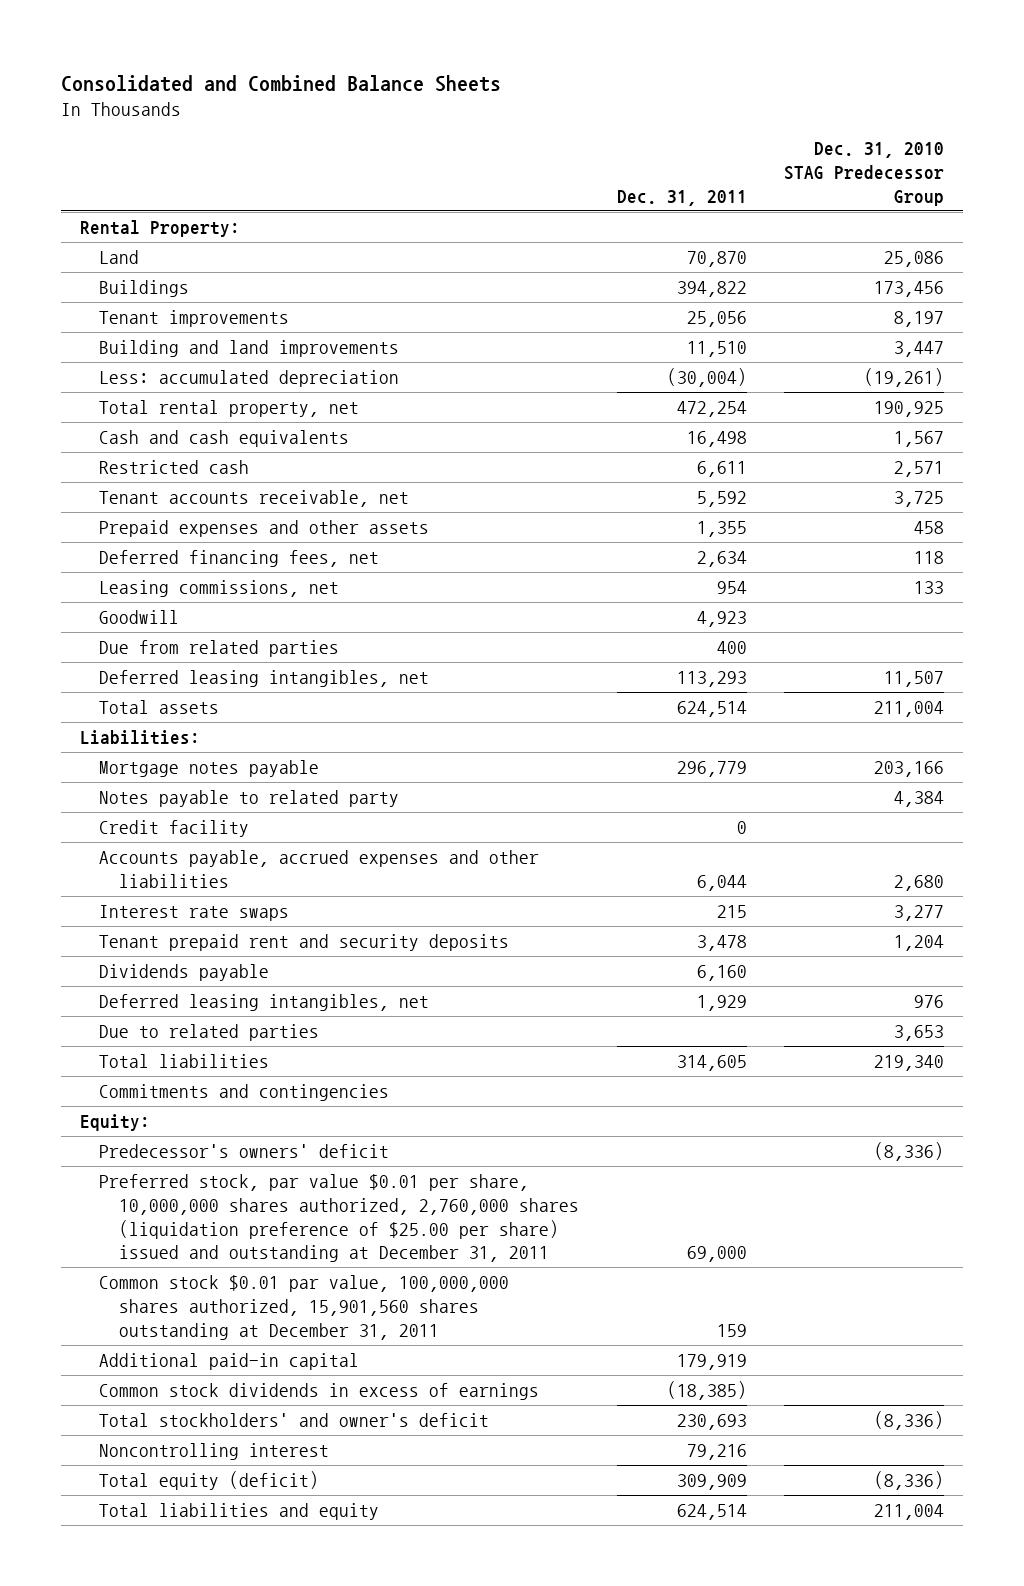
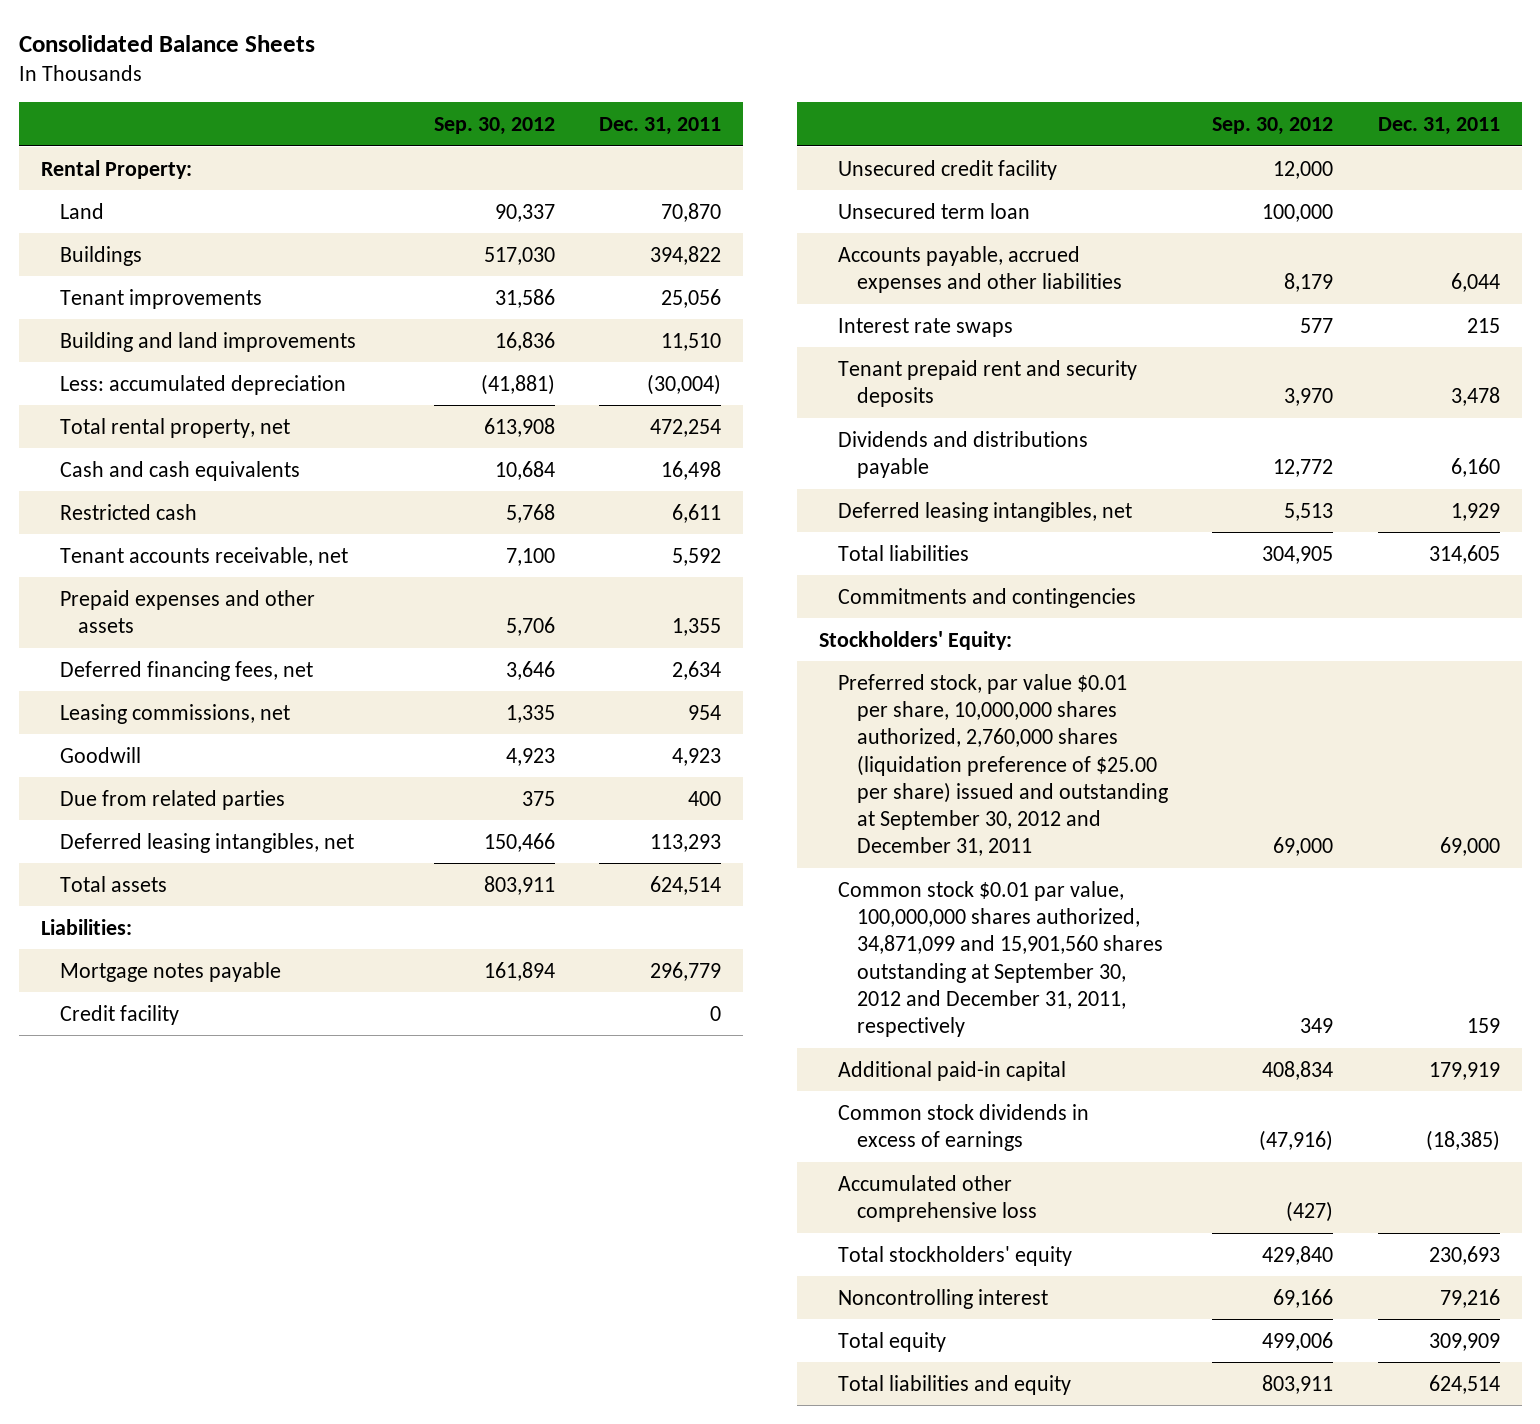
- Consolidated and Combined Balance Sheets
+ Consolidated Balance Sheets
- | Dec. 31, 2011 | Dec. 31, 2010 STAG Predecessor Group
+ | Sep. 30, 2012 | Dec. 31, 2011
- Notes payable to related party | | 4,384
+ Unsecured credit facility | 12,000 |
+ Unsecured term loan | 100,000 |
- Dividends payable | 6,160 |
+ Dividends and distributions payable | 12,772 | 6,160
- Due to related parties | | 3,653
- Equity:
- Predecessor's owners' deficit | | (8,336)
- Preferred stock, par value $0.01 per share, 10,000,000 shares authorized, 2,760,000 shares (liquidation preference of $25.00 per share) issued and outstanding at December 31, 2011 | 69,000 |
- Common stock $0.01 par value, 100,000,000 shares authorized, 15,901,560 shares outstanding at December 31, 2011 | 159 |
+ Stockholders' Equity:
+ Preferred stock, par value $0.01 per share, 10,000,000 shares authorized, 2,760,000 shares (liquidation preference of $25.00 per share) issued and outstanding at September 30, 2012 and December 31, 2011 | 69,000 | 69,000
+ Common stock $0.01 par value, 100,000,000 shares authorized, 34,871,099 and 15,901,560 shares outstanding at September 30, 2012 and December 31, 2011, respectively | 349 | 159
- Total stockholders' and owner's deficit | 230,693 | (8,336)
+ Accumulated other comprehensive loss | (427) |
+ Total stockholders' equity | 429,840 | 230,693
- Total equity (deficit) | 309,909 | (8,336)
+ Total equity | 499,006 | 309,909

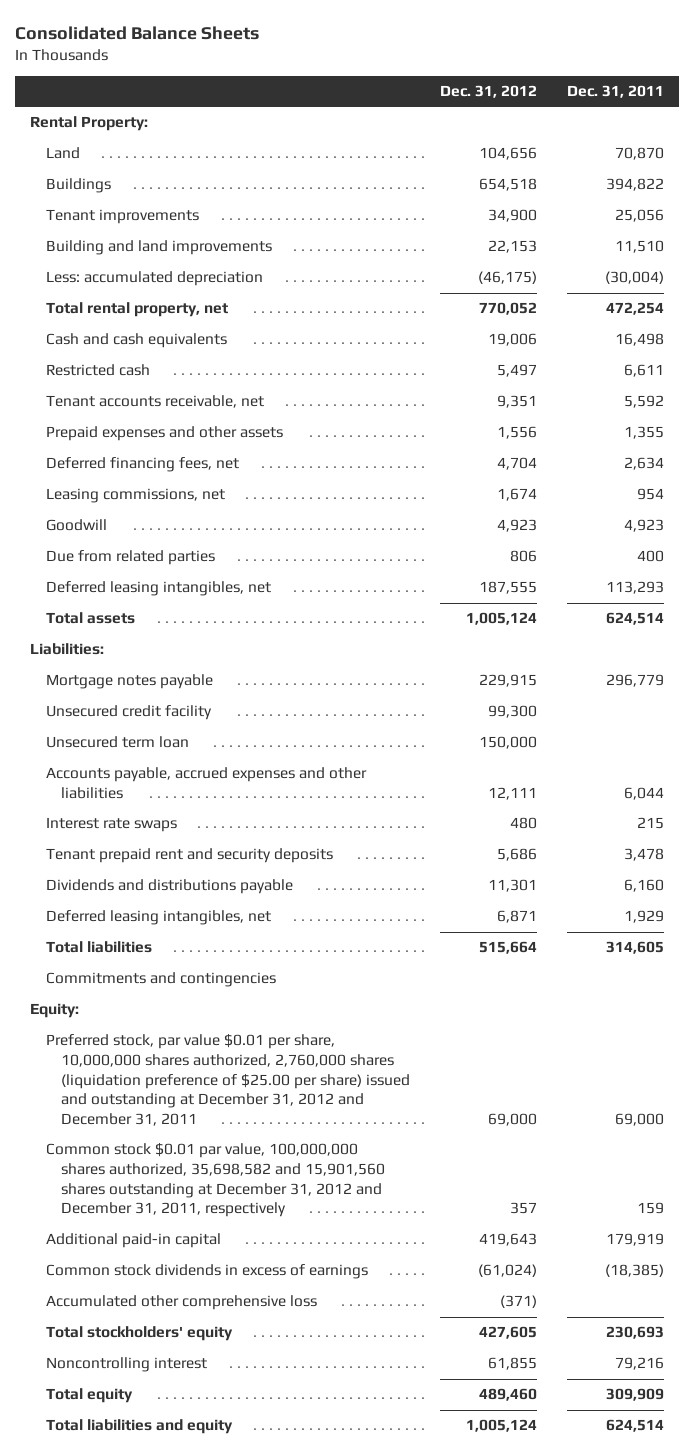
- | Sep. 30, 2012 | Dec. 31, 2011
+ | Dec. 31, 2012 | Dec. 31, 2011
- Credit facility | | 0
- Stockholders' Equity:
- Preferred stock, par value $0.01 per share, 10,000,000 shares authorized, 2,760,000 shares (liquidation preference of $25.00 per share) issued and outstanding at September 30, 2012 and December 31, 2011 | 69,000 | 69,000
- Common stock $0.01 par value, 100,000,000 shares authorized, 34,871,099 and 15,901,560 shares outstanding at September 30, 2012 and December 31, 2011, respectively | 349 | 159
+ Equity:
+ Preferred stock, par value $0.01 per share, 10,000,000 shares authorized, 2,760,000 shares (liquidation preference of $25.00 per share) issued and outstanding at December 31, 2012 and December 31, 2011 | 69,000 | 69,000
+ Common stock $0.01 par value, 100,000,000 shares authorized, 35,698,582 and 15,901,560 shares outstanding at December 31, 2012 and December 31, 2011, respectively | 357 | 159

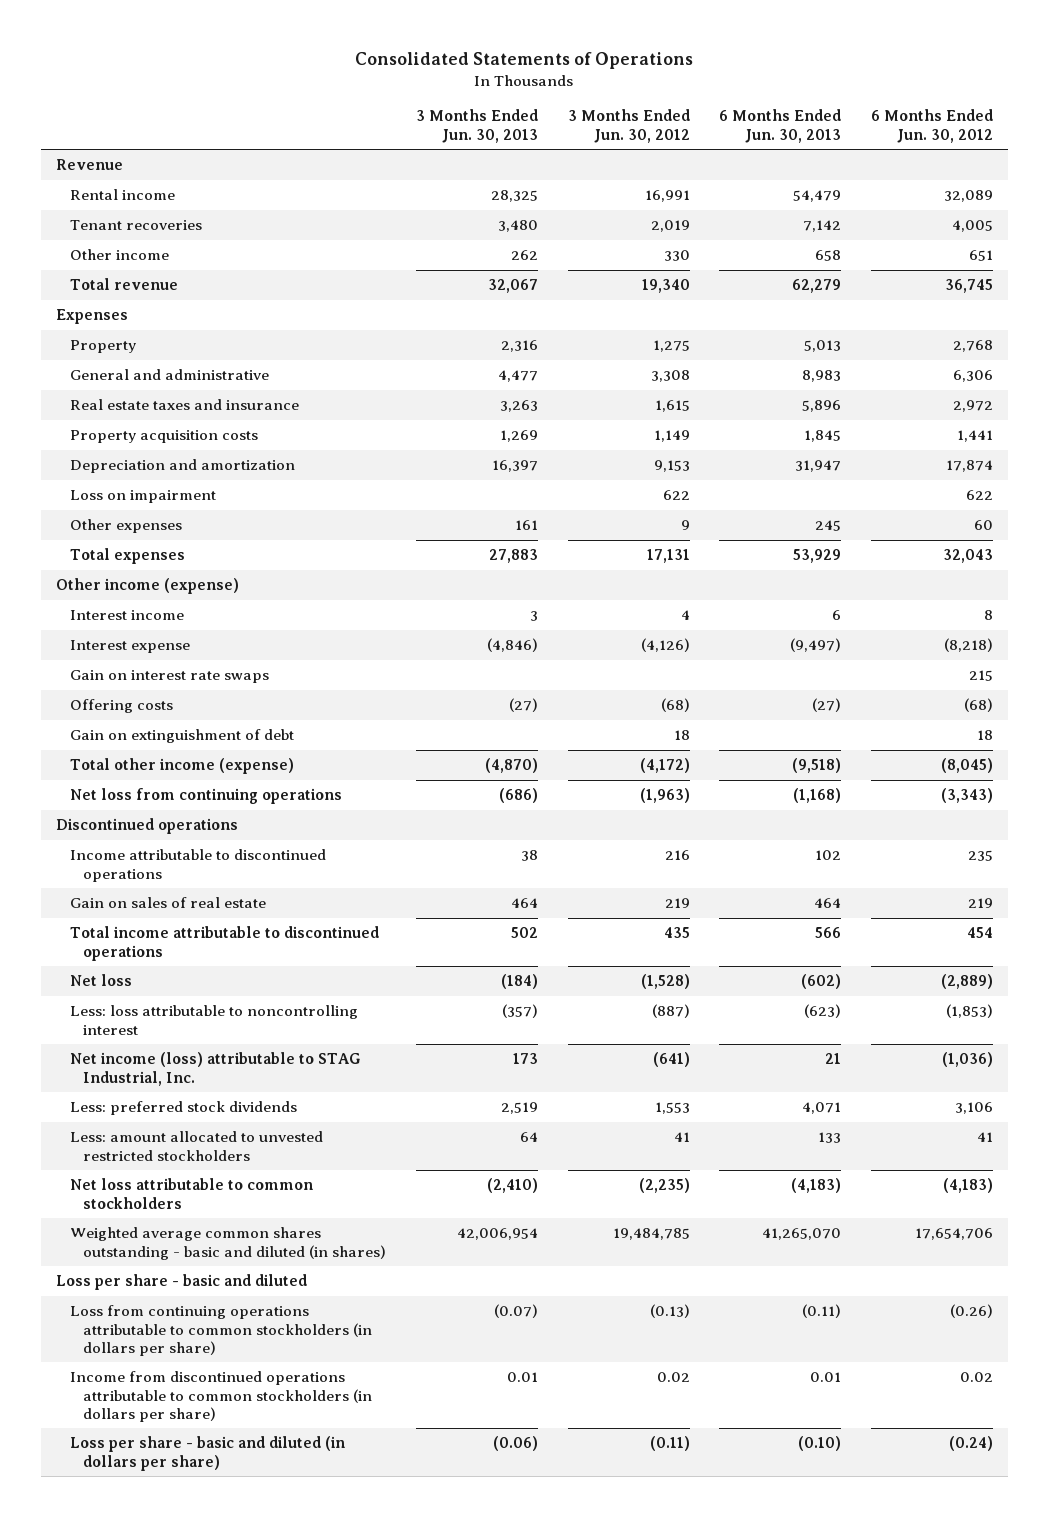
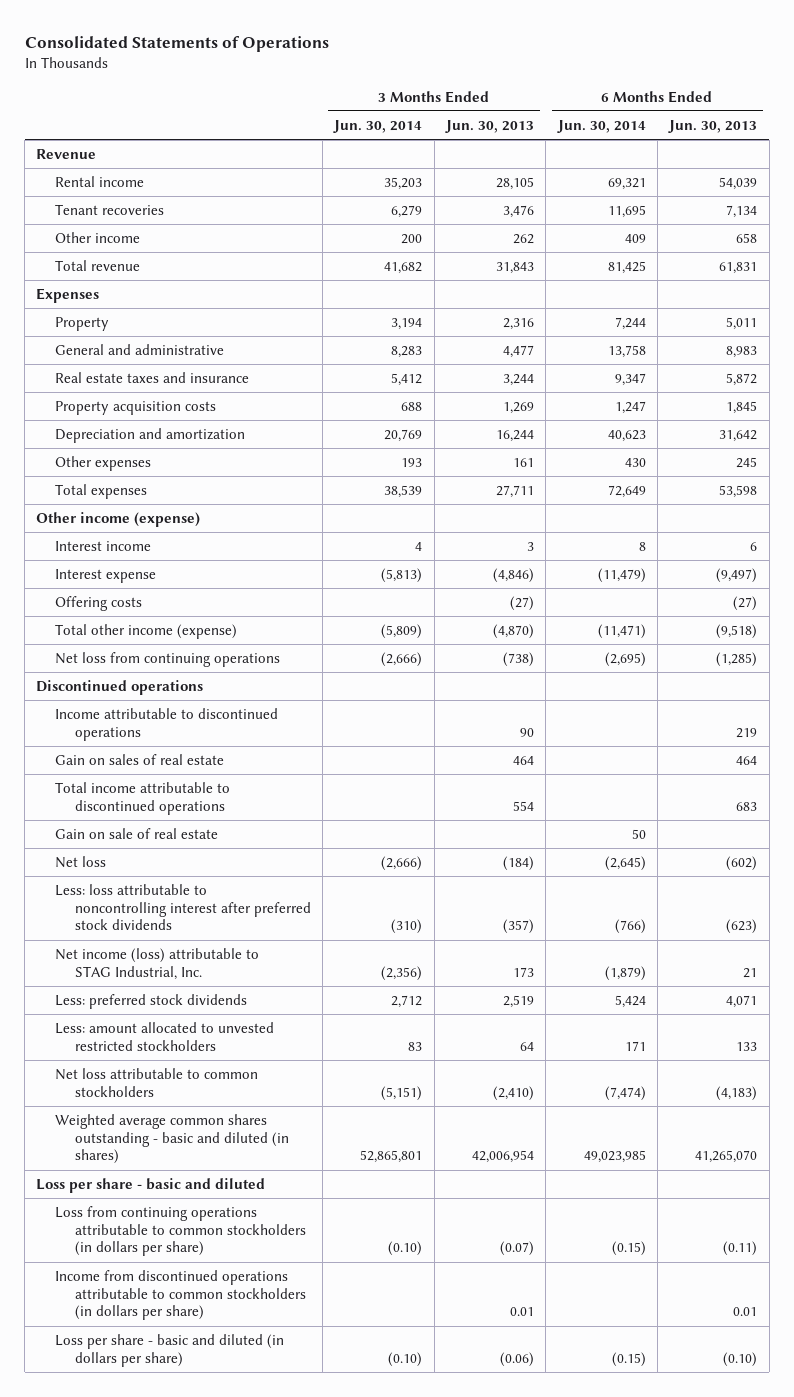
- | 3 Months Ended Jun. 30, 2013 | 3 Months Ended Jun. 30, 2012 | 6 Months Ended Jun. 30, 2013 | 6 Months Ended Jun. 30, 2012
+ | 3 Months Ended Jun. 30, 2014 | 3 Months Ended Jun. 30, 2013 | 6 Months Ended Jun. 30, 2014 | 6 Months Ended Jun. 30, 2013
- Rental income | 28,325 | 16,991 | 54,479 | 32,089
- Tenant recoveries | 3,480 | 2,019 | 7,142 | 4,005
+ Rental income | 35,203 | 28,105 | 69,321 | 54,039
+ Tenant recoveries | 6,279 | 3,476 | 11,695 | 7,134
- Total revenue | 32,067 | 19,340 | 62,279 | 36,745
+ Total revenue | 41,682 | 31,843 | 81,425 | 61,831
- Property | 2,316 | 1,275 | 5,013 | 2,768
+ Property | 3,194 | 2,316 | 7,244 | 5,011
- Real estate taxes and insurance | 3,263 | 1,615 | 5,896 | 2,972
+ Real estate taxes and insurance | 5,412 | 3,244 | 9,347 | 5,872
- Depreciation and amortization | 16,397 | 9,153 | 31,947 | 17,874
- Loss on impairment | | 622 | | 622
+ Depreciation and amortization | 20,769 | 16,244 | 40,623 | 31,642
- Total expenses | 27,883 | 17,131 | 53,929 | 32,043
+ Total expenses | 38,539 | 27,711 | 72,649 | 53,598
- Gain on interest rate swaps | | | | 215
- Gain on extinguishment of debt | | 18 | | 18
- Net loss from continuing operations | (686) | (1,963) | (1,168) | (3,343)
+ Net loss from continuing operations | (2,666) | (738) | (2,695) | (1,285)
- Income attributable to discontinued operations | 38 | 216 | 102 | 235
+ Income attributable to discontinued operations | | 90 | | 219
- Total income attributable to discontinued operations | 502 | 435 | 566 | 454
+ Total income attributable to discontinued operations | | 554 | | 683
+ Gain on sale of real estate | | | 50 |
- Less: loss attributable to noncontrolling interest | (357) | (887) | (623) | (1,853)
+ Less: loss attributable to noncontrolling interest after preferred stock dividends | (310) | (357) | (766) | (623)

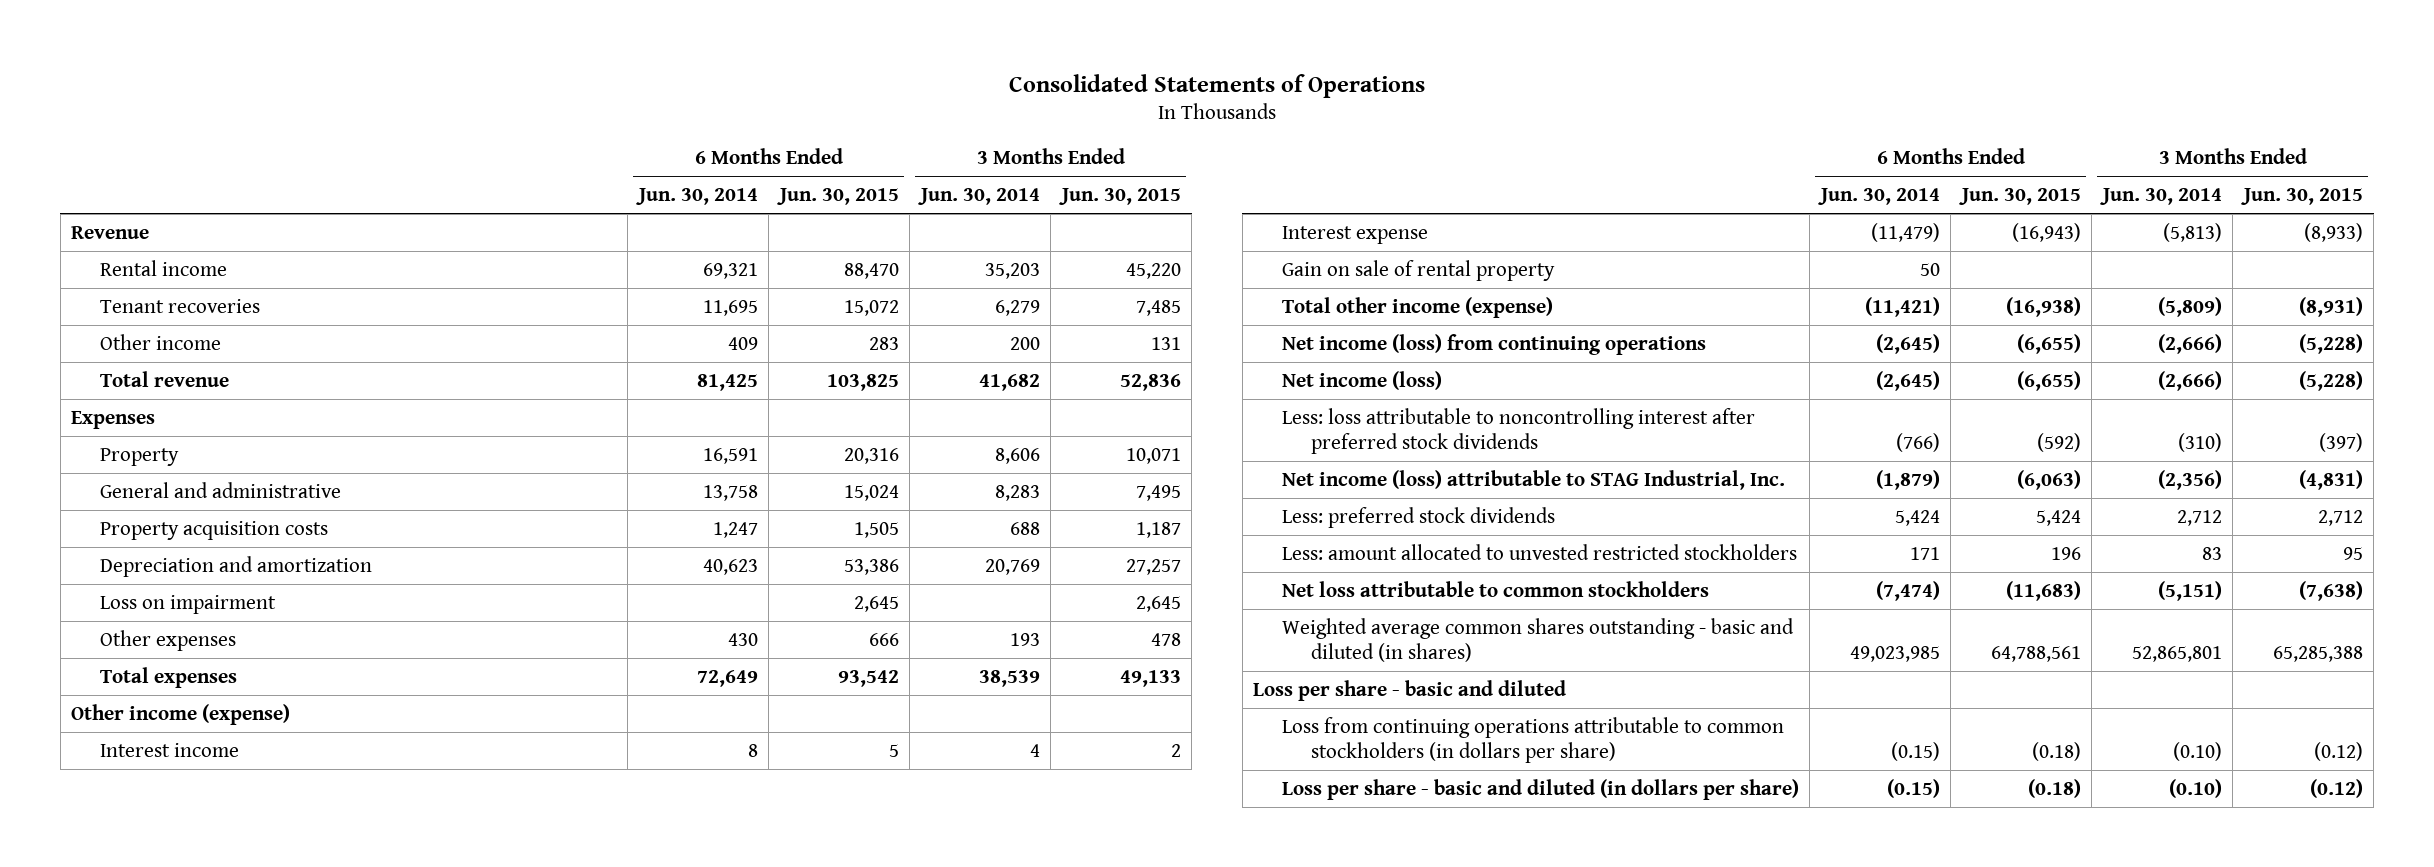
- | 3 Months Ended Jun. 30, 2014 | 3 Months Ended Jun. 30, 2013 | 6 Months Ended Jun. 30, 2014 | 6 Months Ended Jun. 30, 2013
+ | 6 Months Ended Jun. 30, 2014 | 6 Months Ended Jun. 30, 2015 | 3 Months Ended Jun. 30, 2014 | 3 Months Ended Jun. 30, 2015
- Property | 3,194 | 2,316 | 7,244 | 5,011
+ Property | 16,591 | 20,316 | 8,606 | 10,071
- Real estate taxes and insurance | 5,412 | 3,244 | 9,347 | 5,872
+ Loss on impairment | | 2,645 | | 2,645
- Offering costs | | (27) | | (27)
- Total other income (expense) | (5,809) | (4,870) | (11,471) | (9,518)
- Net loss from continuing operations | (2,666) | (738) | (2,695) | (1,285)
- Discontinued operations
- Income attributable to discontinued operations | | 90 | | 219
- Gain on sales of real estate | | 464 | | 464
- Total income attributable to discontinued operations | | 554 | | 683
- Gain on sale of real estate | | | 50 |
- Net loss | (2,666) | (184) | (2,645) | (602)
+ Gain on sale of rental property | 50 | | |
+ Total other income (expense) | (11,421) | (16,938) | (5,809) | (8,931)
+ Net income (loss) from continuing operations | (2,645) | (6,655) | (2,666) | (5,228)
+ Net income (loss) | (2,645) | (6,655) | (2,666) | (5,228)
- Income from discontinued operations attributable to common stockholders (in dollars per share) | | 0.01 | | 0.01

